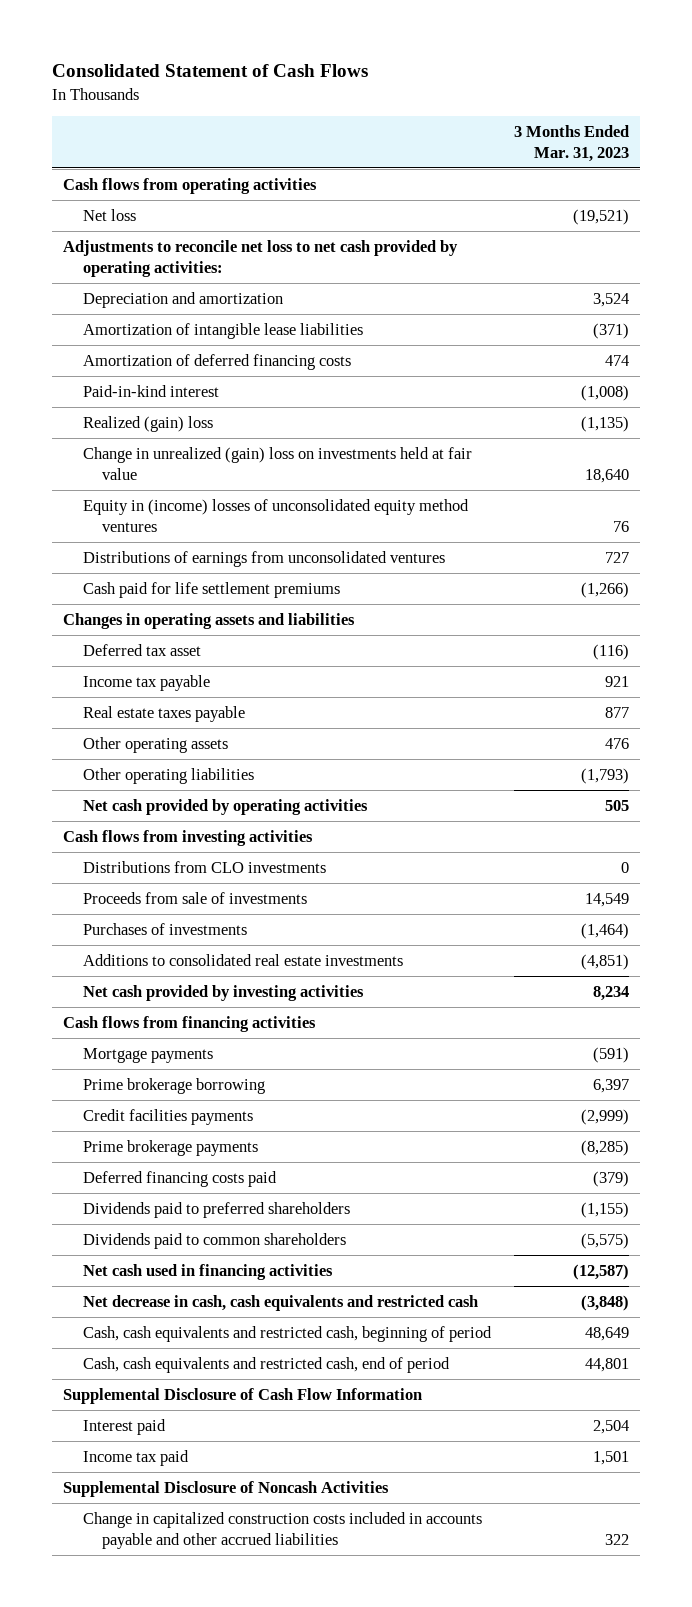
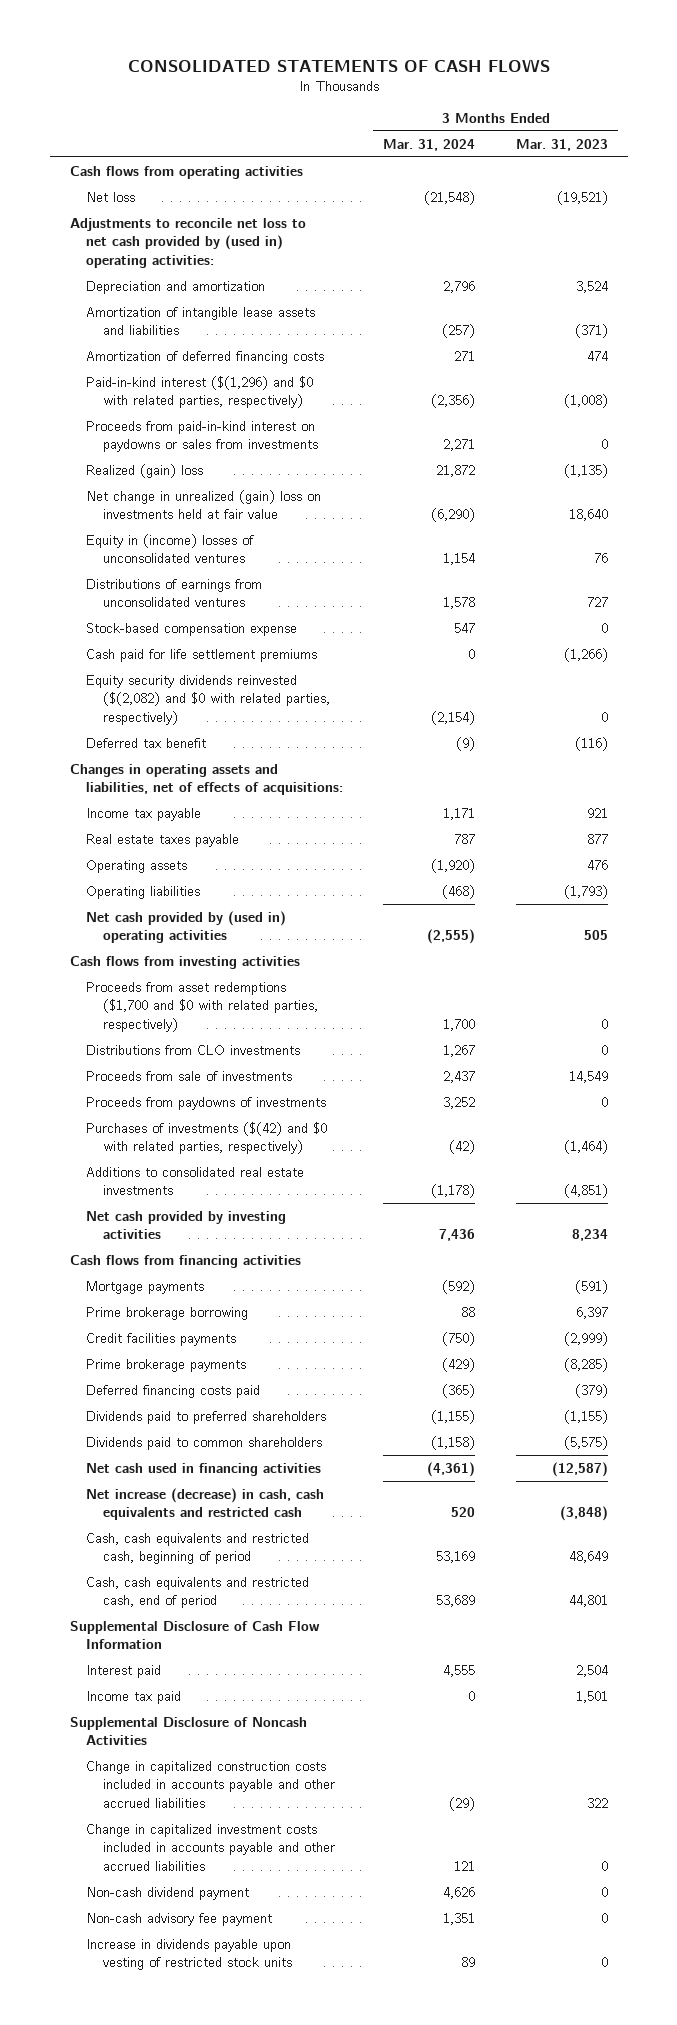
- Consolidated Statement of Cash Flows
+ CONSOLIDATED STATEMENTS OF CASH FLOWS
- | 3 Months Ended Mar. 31, 2023
+ | 3 Months Ended Mar. 31, 2024 | 3 Months Ended Mar. 31, 2023
- Adjustments to reconcile net loss to net cash provided by operating activities:
+ Adjustments to reconcile net loss to net cash provided by (used in) operating activities:
- Amortization of intangible lease liabilities | (371)
+ Amortization of intangible lease assets and liabilities | (257) | (371)
- Paid-in-kind interest | (1,008)
+ Paid-in-kind interest ($(1,296) and $0 with related parties, respectively) | (2,356) | (1,008)
+ Proceeds from paid-in-kind interest on paydowns or sales from investments | 2,271 | 0
- Change in unrealized (gain) loss on investments held at fair value | 18,640
- Equity in (income) losses of unconsolidated equity method ventures | 76
+ Net change in unrealized (gain) loss on investments held at fair value | (6,290) | 18,640
+ Equity in (income) losses of unconsolidated ventures | 1,154 | 76
+ Stock-based compensation expense | 547 | 0
- Changes in operating assets and liabilities
- Deferred tax asset | (116)
+ Equity security dividends reinvested ($(2,082) and $0 with related parties, respectively) | (2,154) | 0
+ Deferred tax benefit | (9) | (116)
+ Changes in operating assets and liabilities, net of effects of acquisitions:
- Other operating assets | 476
- Other operating liabilities | (1,793)
- Net cash provided by operating activities | 505
+ Operating assets | (1,920) | 476
+ Operating liabilities | (468) | (1,793)
+ Net cash provided by (used in) operating activities | (2,555) | 505
+ Proceeds from asset redemptions ($1,700 and $0 with related parties, respectively) | 1,700 | 0
- Purchases of investments | (1,464)
+ Proceeds from paydowns of investments | 3,252 | 0
+ Purchases of investments ($(42) and $0 with related parties, respectively) | (42) | (1,464)
- Net decrease in cash, cash equivalents and restricted cash | (3,848)
+ Net increase (decrease) in cash, cash equivalents and restricted cash | 520 | (3,848)
+ Change in capitalized investment costs included in accounts payable and other accrued liabilities | 121 | 0
+ Non-cash dividend payment | 4,626 | 0
+ Non-cash advisory fee payment | 1,351 | 0
+ Increase in dividends payable upon vesting of restricted stock units | 89 | 0

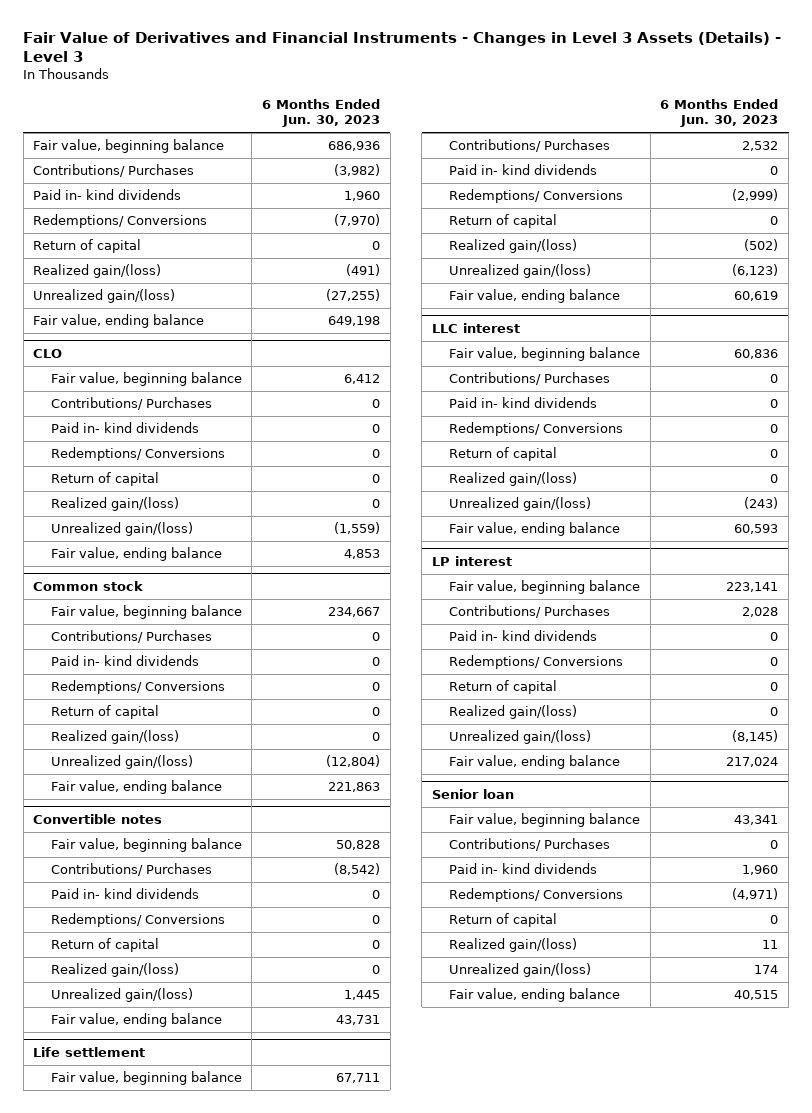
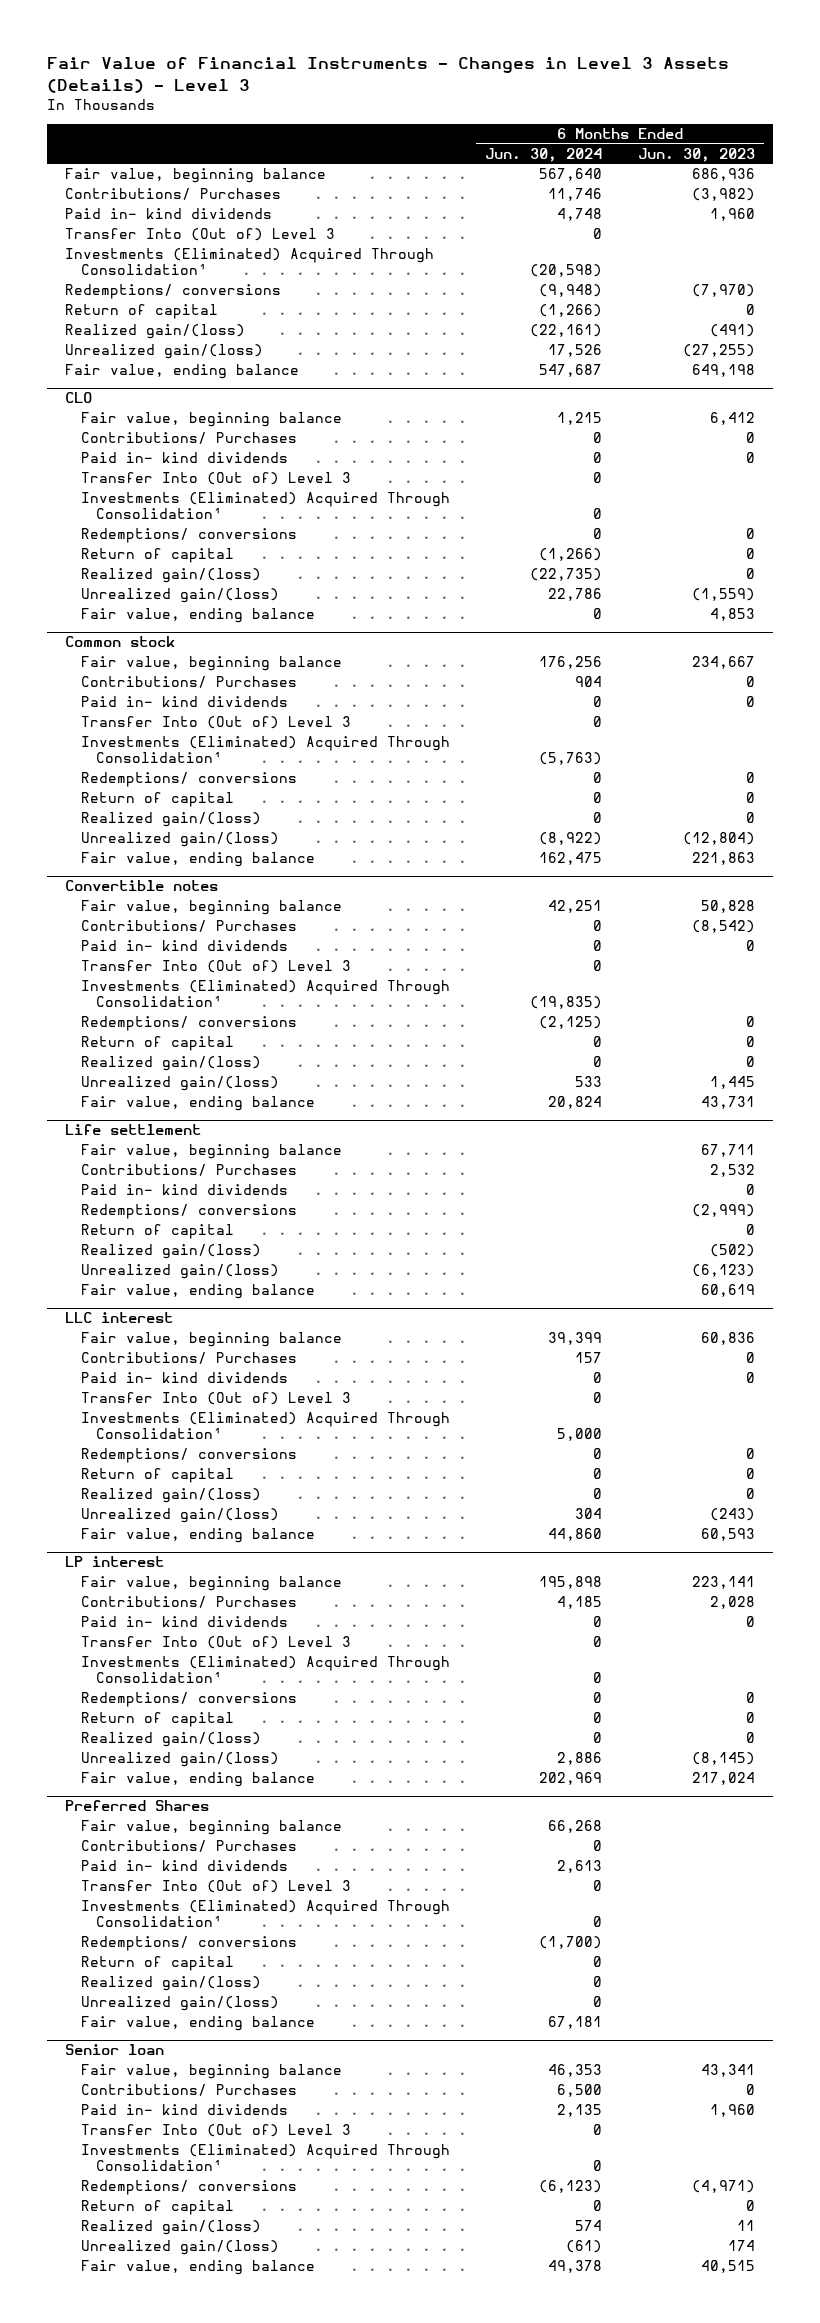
- Fair Value of Derivatives and Financial Instruments - Changes in Level 3 Assets (Details) - Level 3
+ Fair Value of Financial Instruments - Changes in Level 3 Assets (Details) - Level 3
- | 6 Months Ended Jun. 30, 2023
+ | 6 Months Ended Jun. 30, 2024 | 6 Months Ended Jun. 30, 2023
- Redemptions/ Conversions | (7,970)
+ Transfer Into (Out of) Level 3 | 0 |
+ Investments (Eliminated) Acquired Through Consolidation¹ | (20,598) |
+ Redemptions/ conversions | (9,948) | (7,970)
@ CLO
- Redemptions/ Conversions | 0
+ Transfer Into (Out of) Level 3 | 0 |
+ Investments (Eliminated) Acquired Through Consolidation¹ | 0 |
+ Redemptions/ conversions | 0 | 0
@ Common stock
- Redemptions/ Conversions | 0
+ Transfer Into (Out of) Level 3 | 0 |
+ Investments (Eliminated) Acquired Through Consolidation¹ | (5,763) |
+ Redemptions/ conversions | 0 | 0
@ Convertible notes
- Redemptions/ Conversions | 0
+ Transfer Into (Out of) Level 3 | 0 |
+ Investments (Eliminated) Acquired Through Consolidation¹ | (19,835) |
+ Redemptions/ conversions | (2,125) | 0
@ Life settlement
- Redemptions/ Conversions | (2,999)
+ Redemptions/ conversions | | (2,999)
@ LLC interest
- Redemptions/ Conversions | 0
+ Transfer Into (Out of) Level 3 | 0 |
+ Investments (Eliminated) Acquired Through Consolidation¹ | 5,000 |
+ Redemptions/ conversions | 0 | 0
@ LP interest
- Redemptions/ Conversions | 0
+ Transfer Into (Out of) Level 3 | 0 |
+ Investments (Eliminated) Acquired Through Consolidation¹ | 0 |
+ Redemptions/ conversions | 0 | 0
+ Preferred Shares
+ Fair value, beginning balance | 66,268 |
+ Contributions/ Purchases | 0 |
+ Paid in- kind dividends | 2,613 |
+ Transfer Into (Out of) Level 3 | 0 |
+ Investments (Eliminated) Acquired Through Consolidation¹ | 0 |
+ Redemptions/ conversions | (1,700) |
+ Return of capital | 0 |
+ Realized gain/(loss) | 0 |
+ Unrealized gain/(loss) | 0 |
+ Fair value, ending balance | 67,181 |
@ Senior loan
- Redemptions/ Conversions | (4,971)
+ Transfer Into (Out of) Level 3 | 0 |
+ Investments (Eliminated) Acquired Through Consolidation¹ | 0 |
+ Redemptions/ conversions | (6,123) | (4,971)

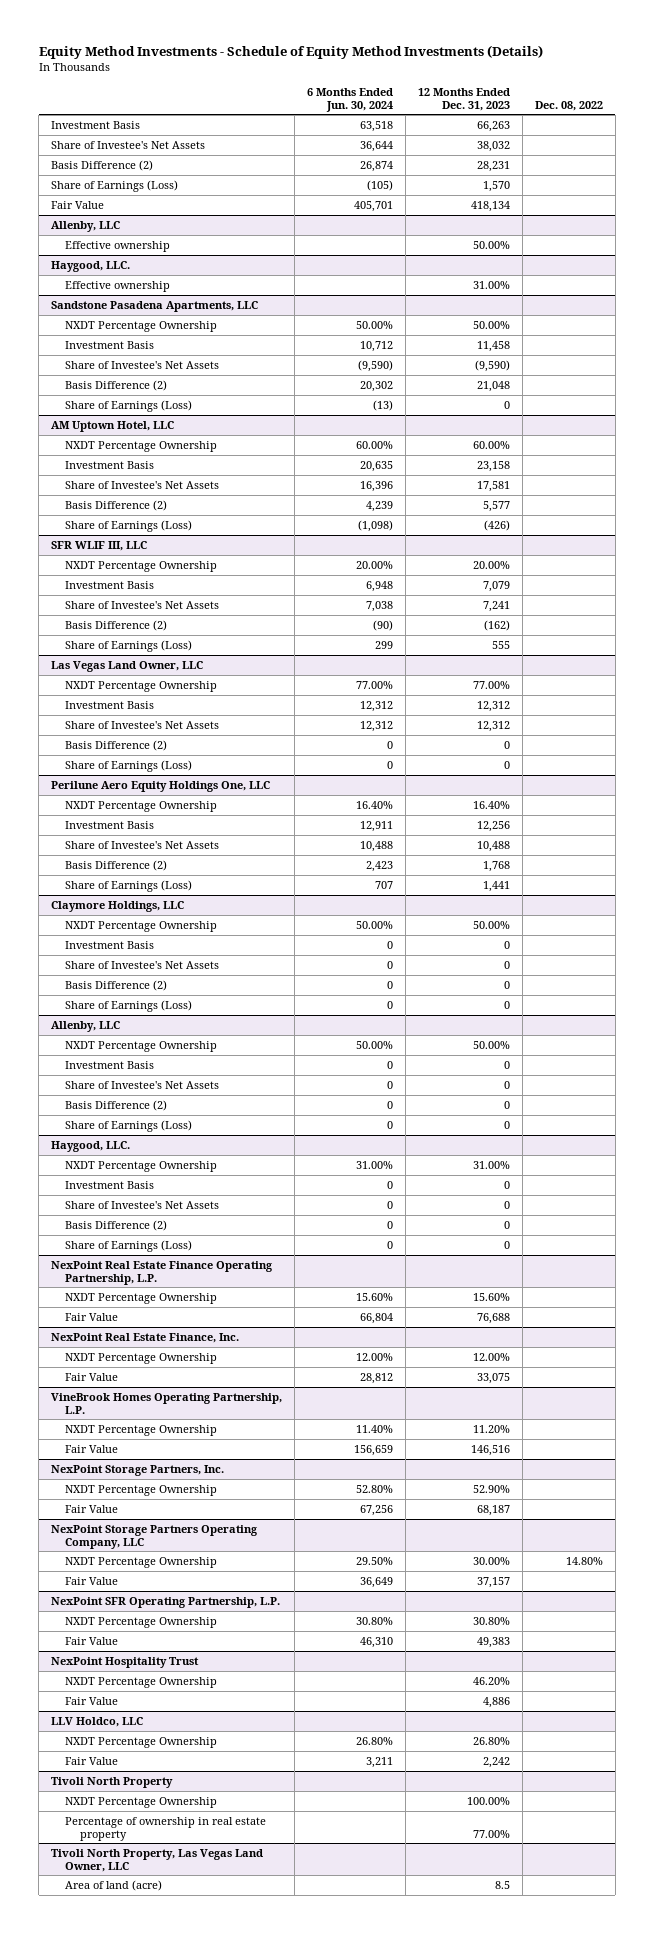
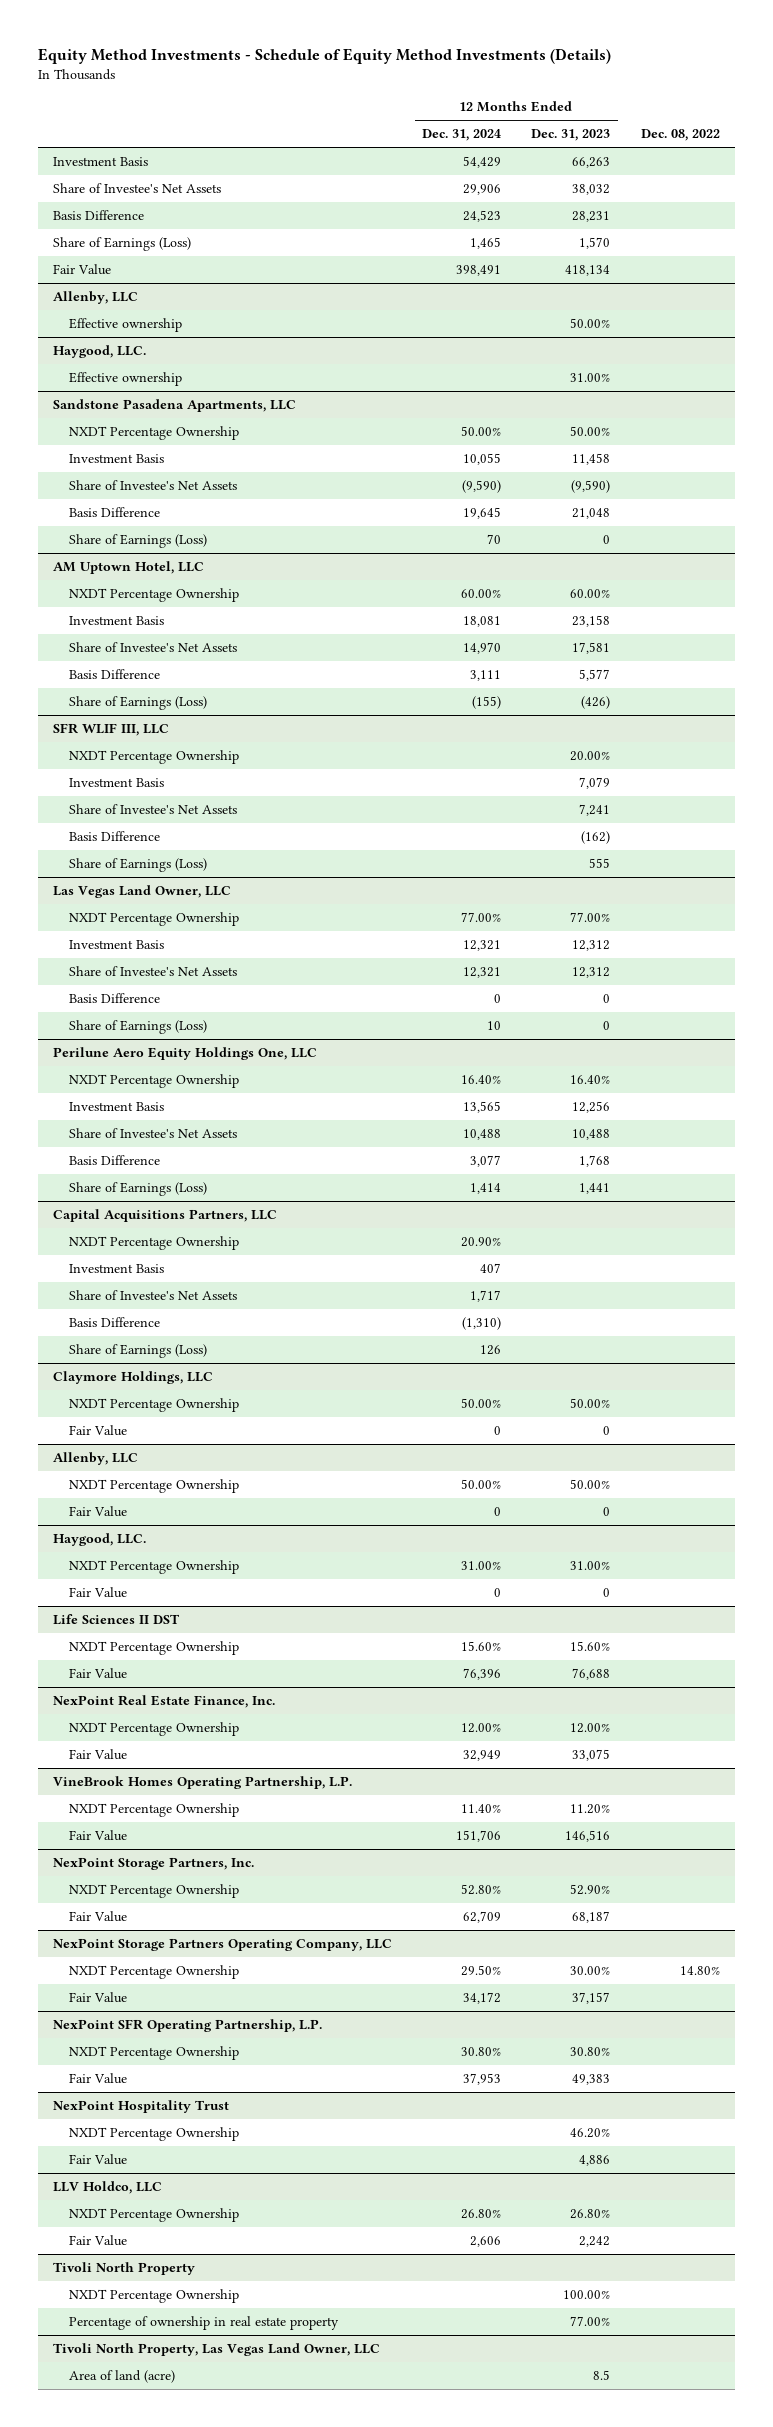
- | 6 Months Ended Jun. 30, 2024 | 12 Months Ended Dec. 31, 2023 | Dec. 08, 2022
+ | 12 Months Ended Dec. 31, 2024 | 12 Months Ended Dec. 31, 2023 | Dec. 08, 2022
- Basis Difference (2) | 26,874 | 28,231 |
+ Basis Difference | 24,523 | 28,231 |
@ Sandstone Pasadena Apartments, LLC
- Basis Difference (2) | 20,302 | 21,048 |
+ Basis Difference | 19,645 | 21,048 |
@ AM Uptown Hotel, LLC
- Basis Difference (2) | 4,239 | 5,577 |
+ Basis Difference | 3,111 | 5,577 |
@ SFR WLIF III, LLC
- Basis Difference (2) | (90) | (162) |
+ Basis Difference | | (162) |
@ Las Vegas Land Owner, LLC
- Basis Difference (2) | 0 | 0 |
+ Basis Difference | 0 | 0 |
@ Perilune Aero Equity Holdings One, LLC
- Basis Difference (2) | 2,423 | 1,768 |
+ Basis Difference | 3,077 | 1,768 |
+ Capital Acquisitions Partners, LLC
+ NXDT Percentage Ownership | 20.90% | |
+ Investment Basis | 407 | |
+ Share of Investee's Net Assets | 1,717 | |
+ Basis Difference | (1,310) | |
+ Share of Earnings (Loss) | 126 | |
@ Claymore Holdings, LLC
- Investment Basis | 0 | 0 |
- Share of Investee's Net Assets | 0 | 0 |
- Basis Difference (2) | 0 | 0 |
- Share of Earnings (Loss) | 0 | 0 |
+ Fair Value | 0 | 0 |
@ Allenby, LLC
- Investment Basis | 0 | 0 |
- Share of Investee's Net Assets | 0 | 0 |
- Basis Difference (2) | 0 | 0 |
- Share of Earnings (Loss) | 0 | 0 |
+ Fair Value | 0 | 0 |
@ Haygood, LLC.
- Investment Basis | 0 | 0 |
- Share of Investee's Net Assets | 0 | 0 |
- Basis Difference (2) | 0 | 0 |
- Share of Earnings (Loss) | 0 | 0 |
- NexPoint Real Estate Finance Operating Partnership, L.P.
@ Haygood, LLC.
+ Fair Value | 0 | 0 |
+ Life Sciences II DST

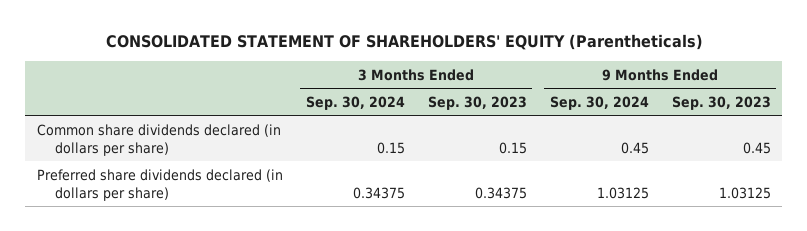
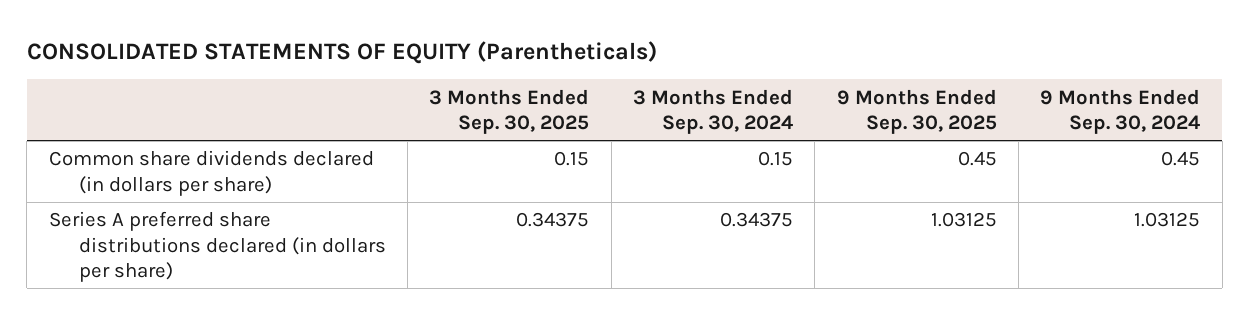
- CONSOLIDATED STATEMENT OF SHAREHOLDERS' EQUITY (Parentheticals)
+ CONSOLIDATED STATEMENTS OF EQUITY (Parentheticals)
- | 3 Months Ended Sep. 30, 2024 | 3 Months Ended Sep. 30, 2023 | 9 Months Ended Sep. 30, 2024 | 9 Months Ended Sep. 30, 2023
+ | 3 Months Ended Sep. 30, 2025 | 3 Months Ended Sep. 30, 2024 | 9 Months Ended Sep. 30, 2025 | 9 Months Ended Sep. 30, 2024
- Preferred share dividends declared (in dollars per share) | 0.34375 | 0.34375 | 1.03125 | 1.03125
+ Series A preferred share distributions declared (in dollars per share) | 0.34375 | 0.34375 | 1.03125 | 1.03125

